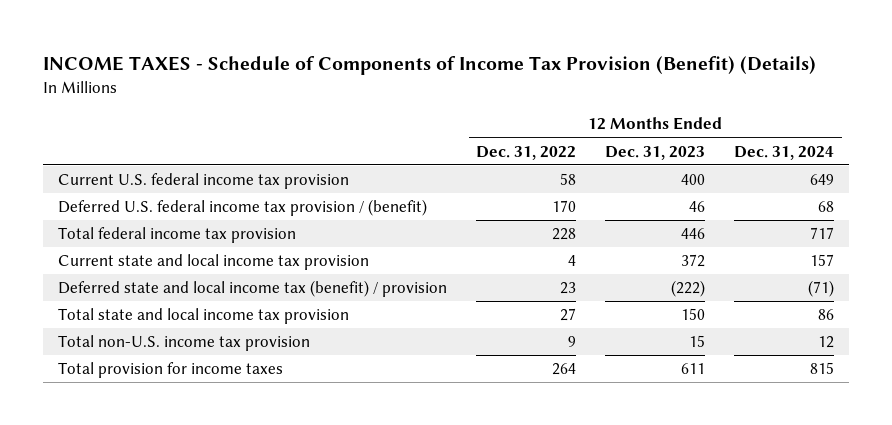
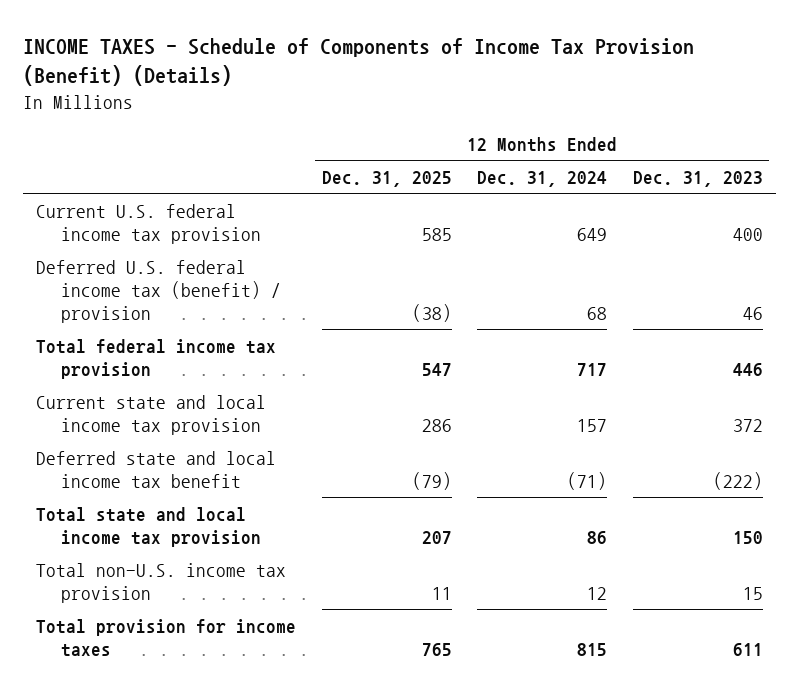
- | 12 Months Ended Dec. 31, 2022 | 12 Months Ended Dec. 31, 2023 | 12 Months Ended Dec. 31, 2024
+ | 12 Months Ended Dec. 31, 2025 | 12 Months Ended Dec. 31, 2024 | 12 Months Ended Dec. 31, 2023
- Deferred U.S. federal income tax provision / (benefit) | 170 | 46 | 68
+ Deferred U.S. federal income tax (benefit) / provision | (38) | 68 | 46
- Deferred state and local income tax (benefit) / provision | 23 | (222) | (71)
+ Deferred state and local income tax benefit | (79) | (71) | (222)

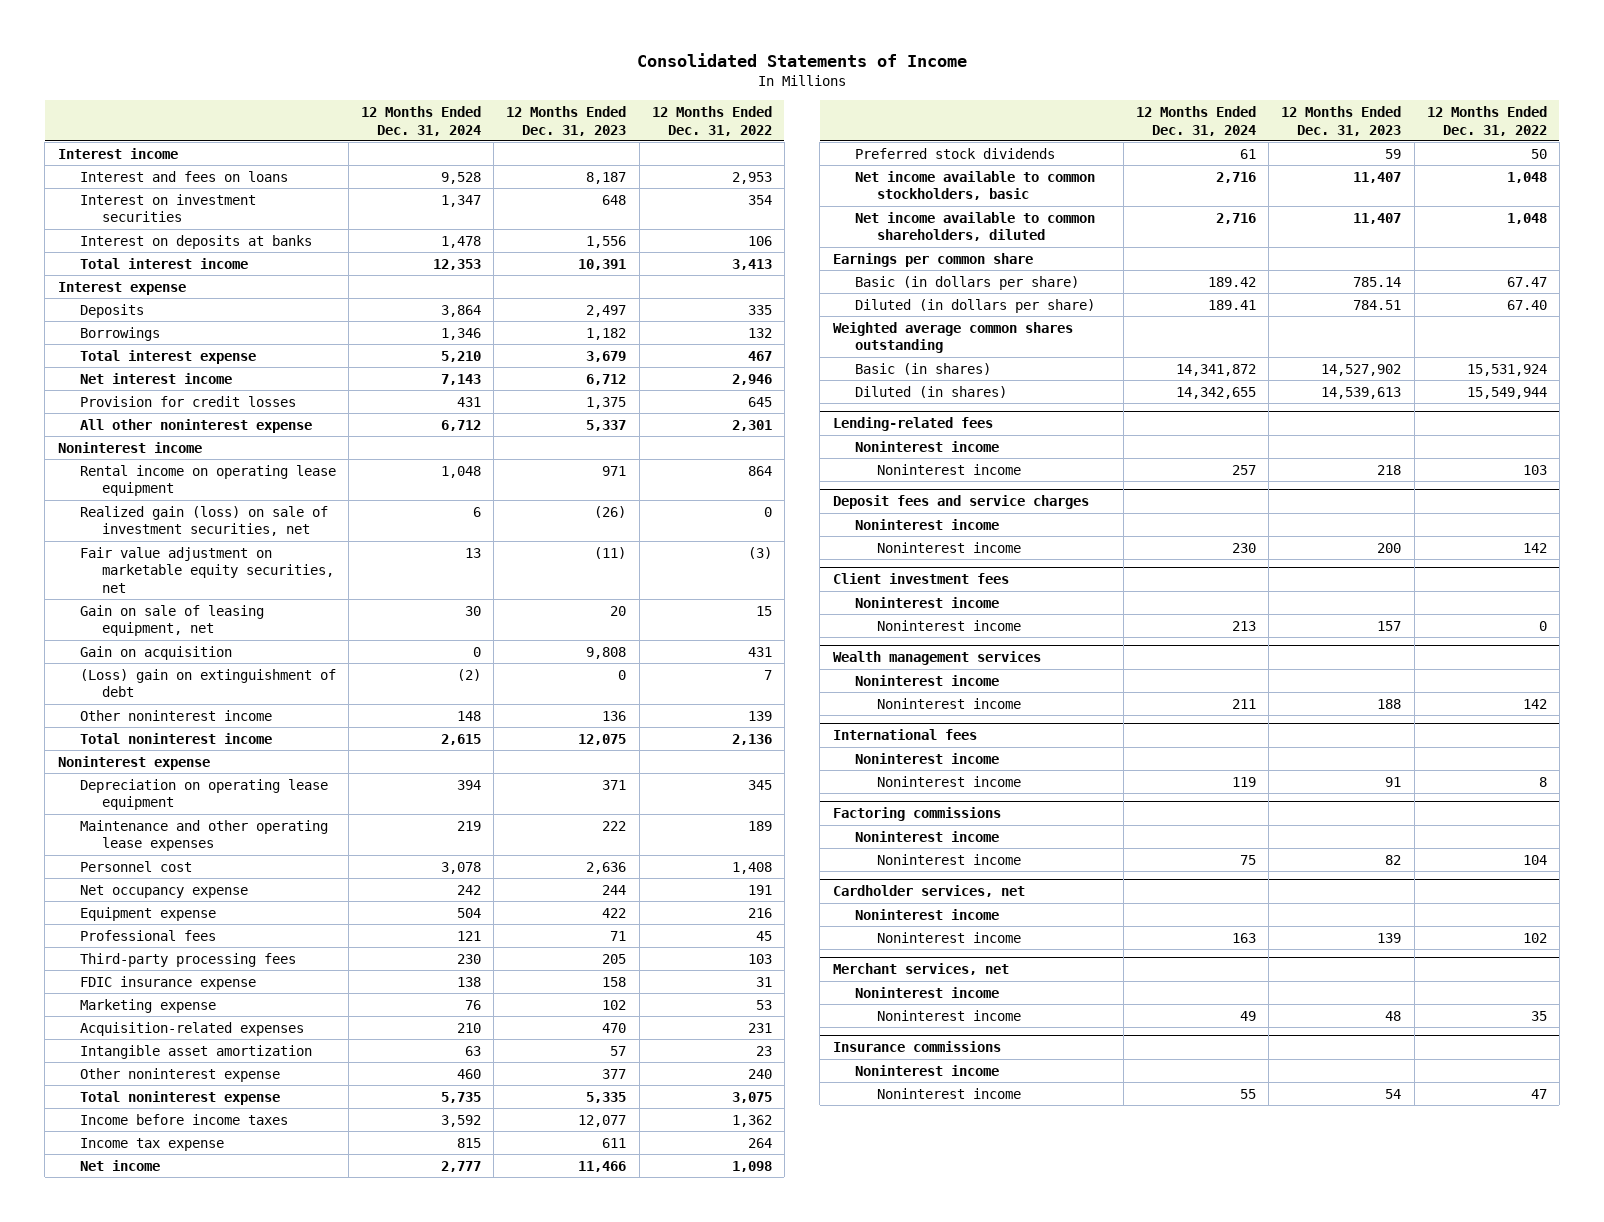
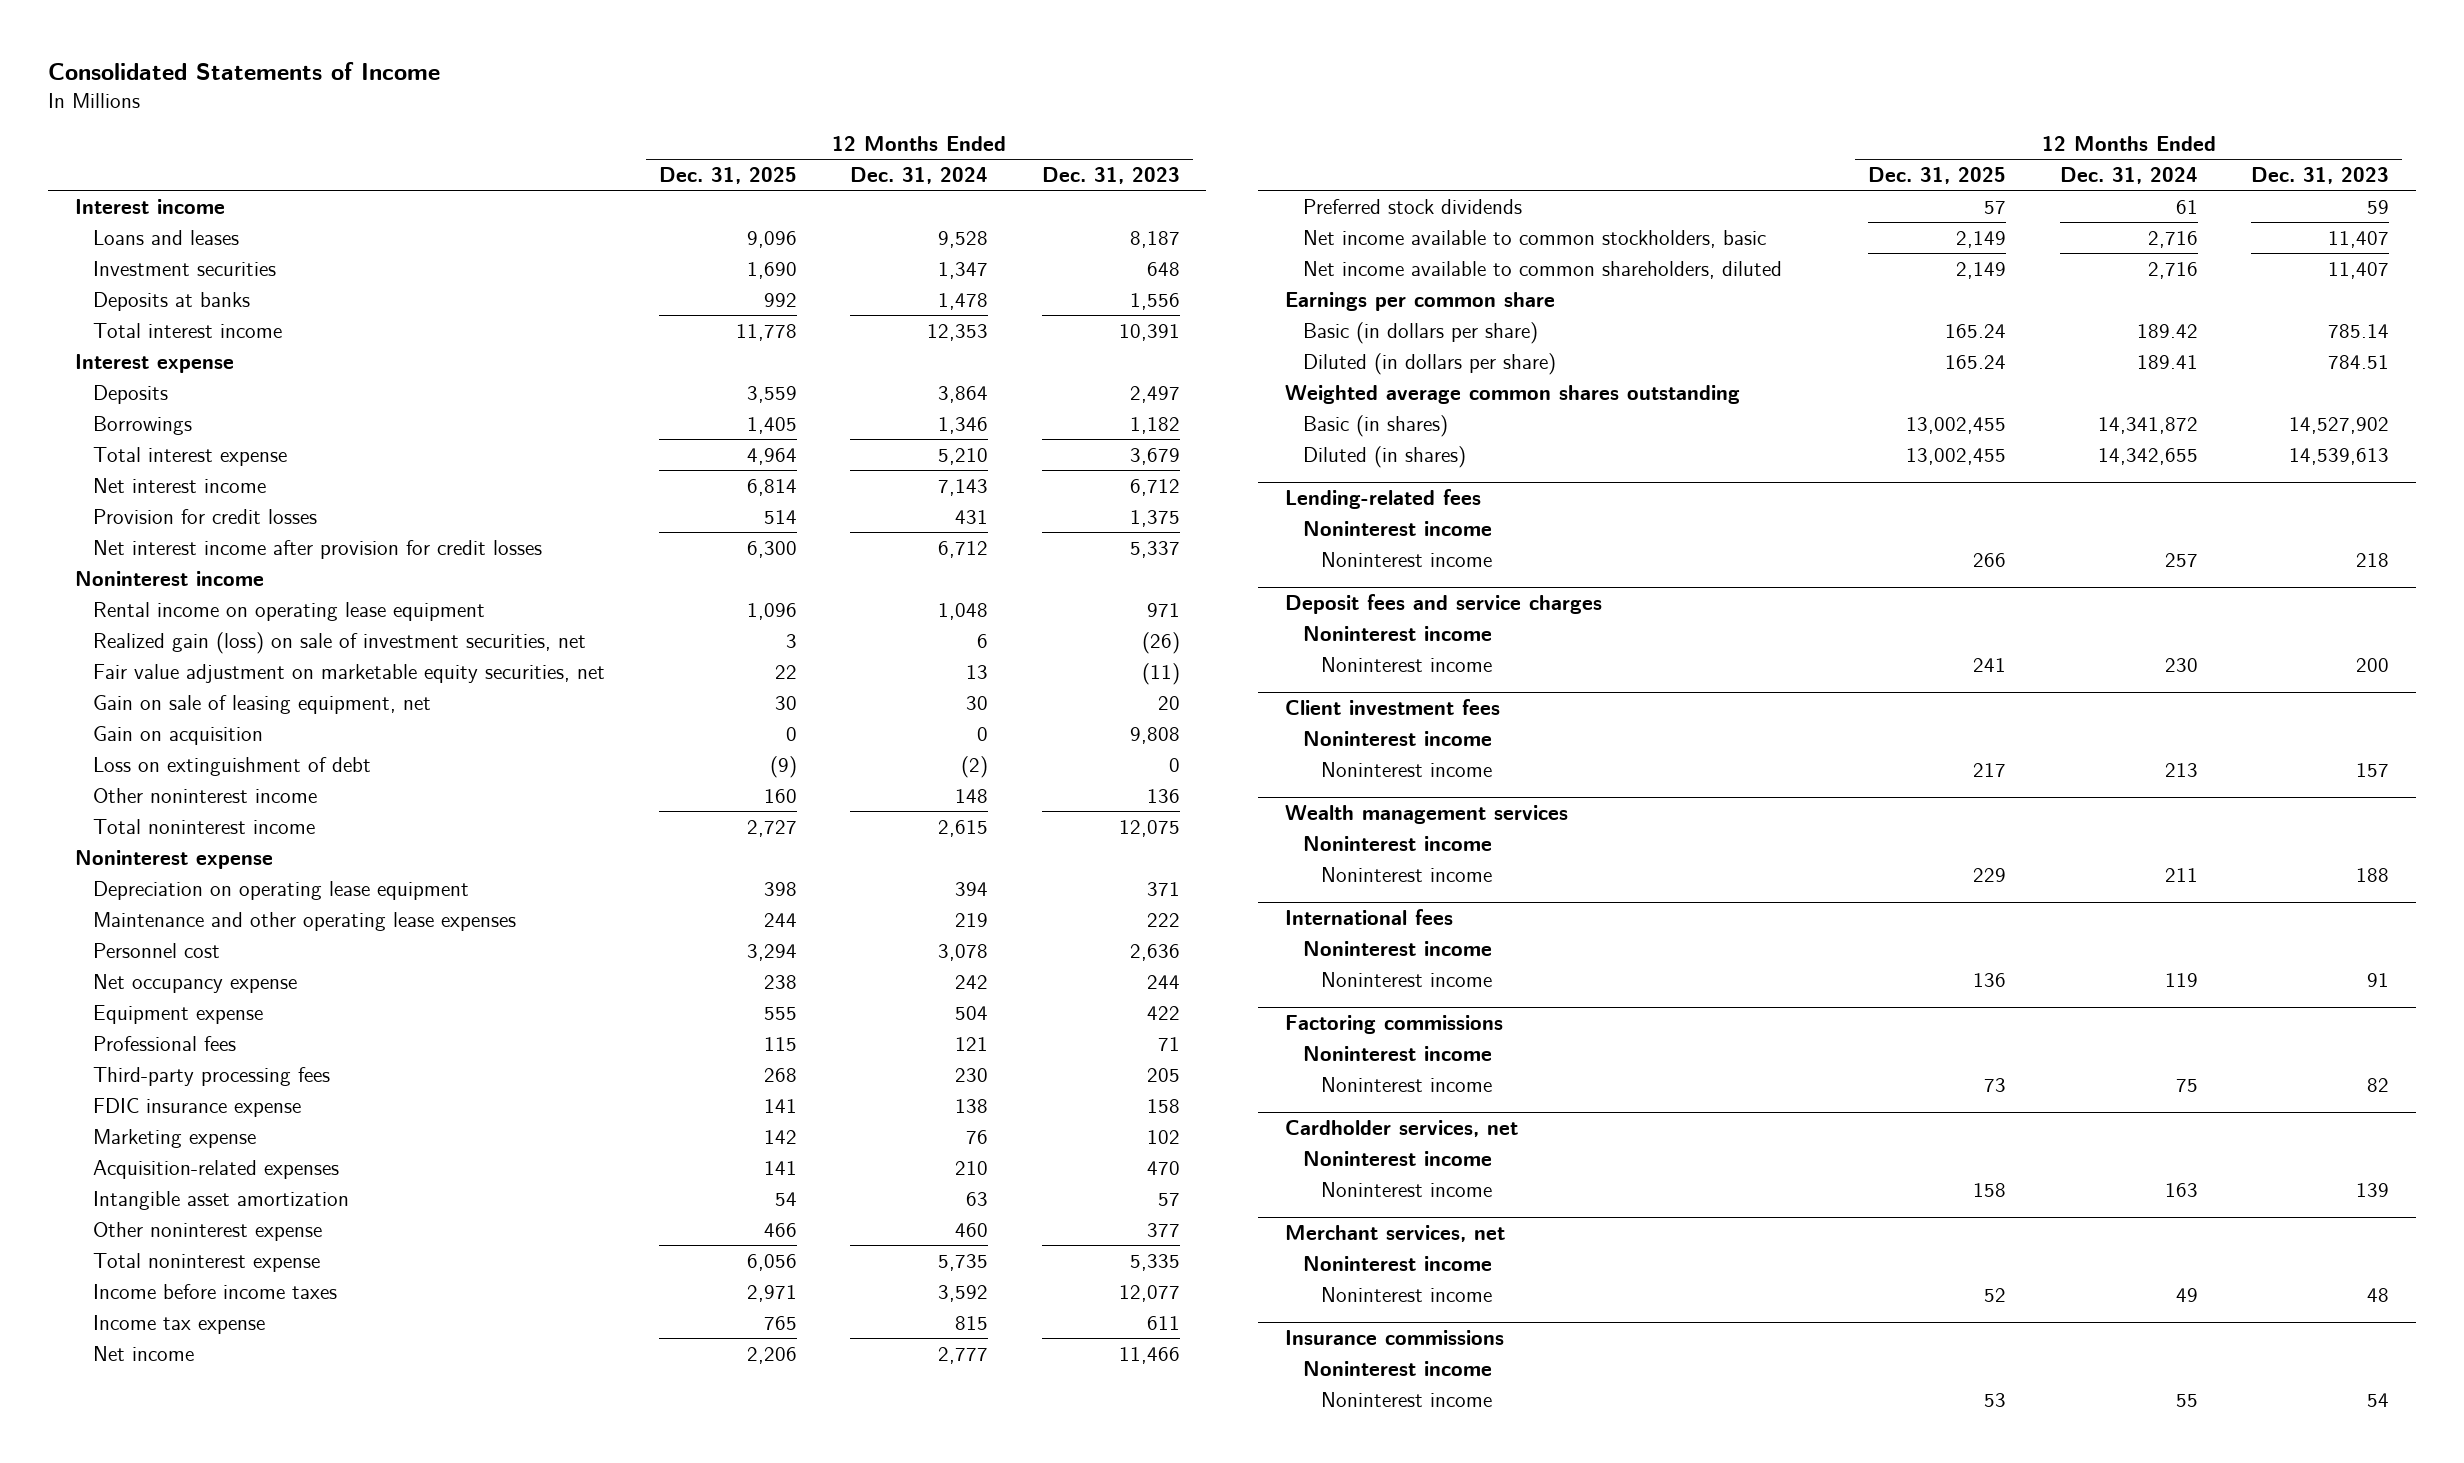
- | 12 Months Ended Dec. 31, 2024 | 12 Months Ended Dec. 31, 2023 | 12 Months Ended Dec. 31, 2022
+ | 12 Months Ended Dec. 31, 2025 | 12 Months Ended Dec. 31, 2024 | 12 Months Ended Dec. 31, 2023
- Interest and fees on loans | 9,528 | 8,187 | 2,953
- Interest on investment securities | 1,347 | 648 | 354
- Interest on deposits at banks | 1,478 | 1,556 | 106
+ Loans and leases | 9,096 | 9,528 | 8,187
+ Investment securities | 1,690 | 1,347 | 648
+ Deposits at banks | 992 | 1,478 | 1,556
- All other noninterest expense | 6,712 | 5,337 | 2,301
+ Net interest income after provision for credit losses | 6,300 | 6,712 | 5,337
- (Loss) gain on extinguishment of debt | (2) | 0 | 7
+ Loss on extinguishment of debt | (9) | (2) | 0

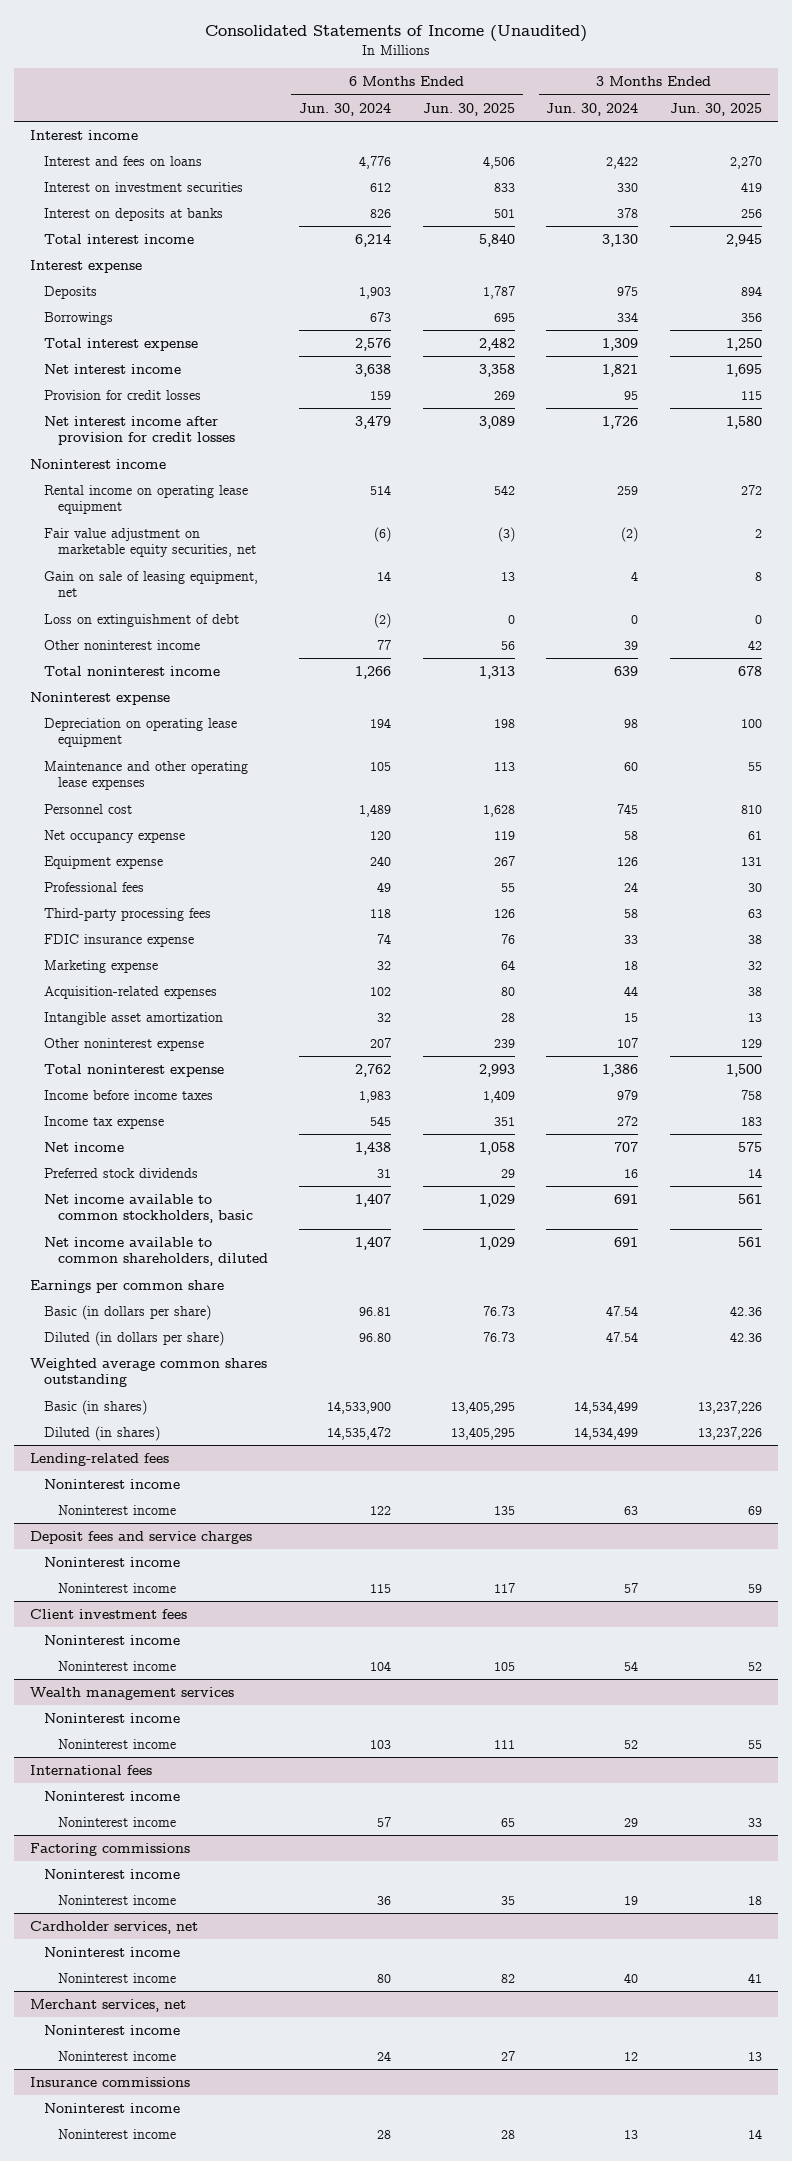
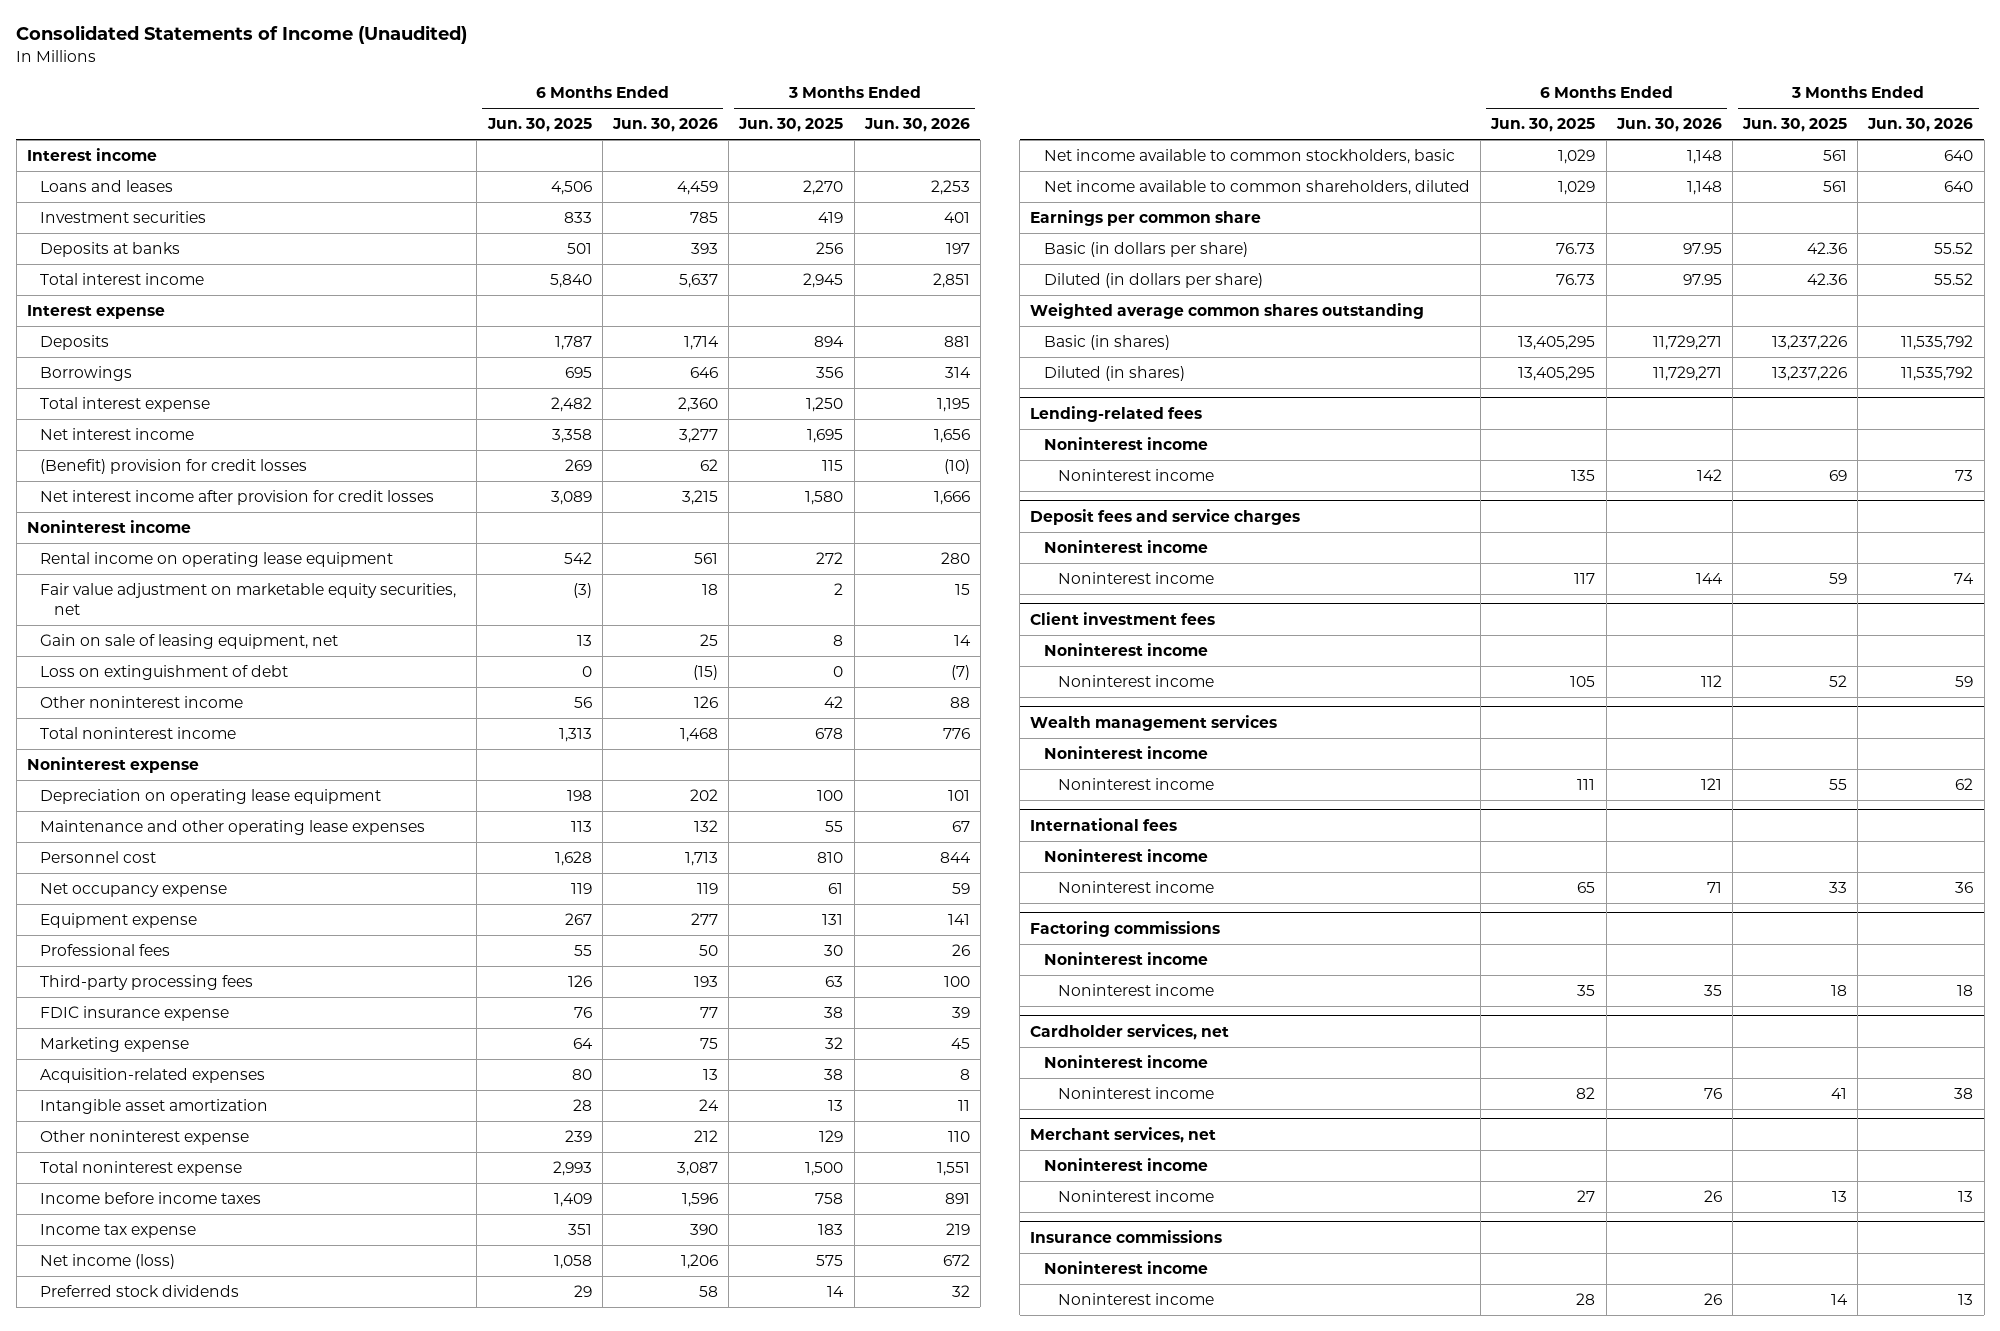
- | 6 Months Ended Jun. 30, 2024 | 6 Months Ended Jun. 30, 2025 | 3 Months Ended Jun. 30, 2024 | 3 Months Ended Jun. 30, 2025
+ | 6 Months Ended Jun. 30, 2025 | 6 Months Ended Jun. 30, 2026 | 3 Months Ended Jun. 30, 2025 | 3 Months Ended Jun. 30, 2026
- Interest and fees on loans | 4,776 | 4,506 | 2,422 | 2,270
- Interest on investment securities | 612 | 833 | 330 | 419
- Interest on deposits at banks | 826 | 501 | 378 | 256
+ Loans and leases | 4,506 | 4,459 | 2,270 | 2,253
+ Investment securities | 833 | 785 | 419 | 401
+ Deposits at banks | 501 | 393 | 256 | 197
- Provision for credit losses | 159 | 269 | 95 | 115
+ (Benefit) provision for credit losses | 269 | 62 | 115 | (10)
- Net income | 1,438 | 1,058 | 707 | 575
+ Net income (loss) | 1,058 | 1,206 | 575 | 672

